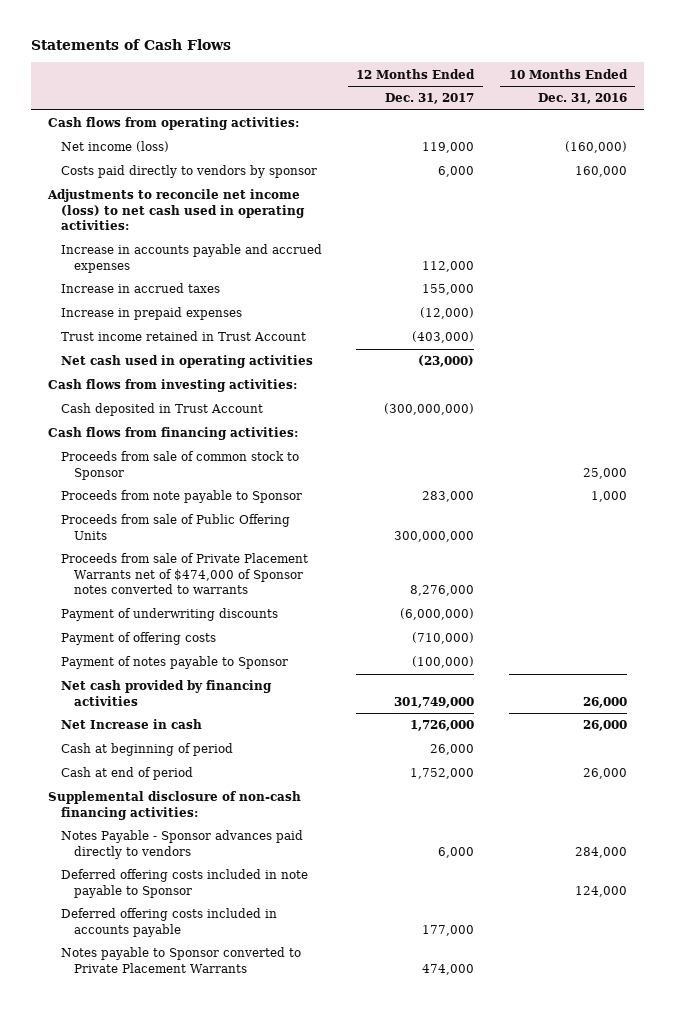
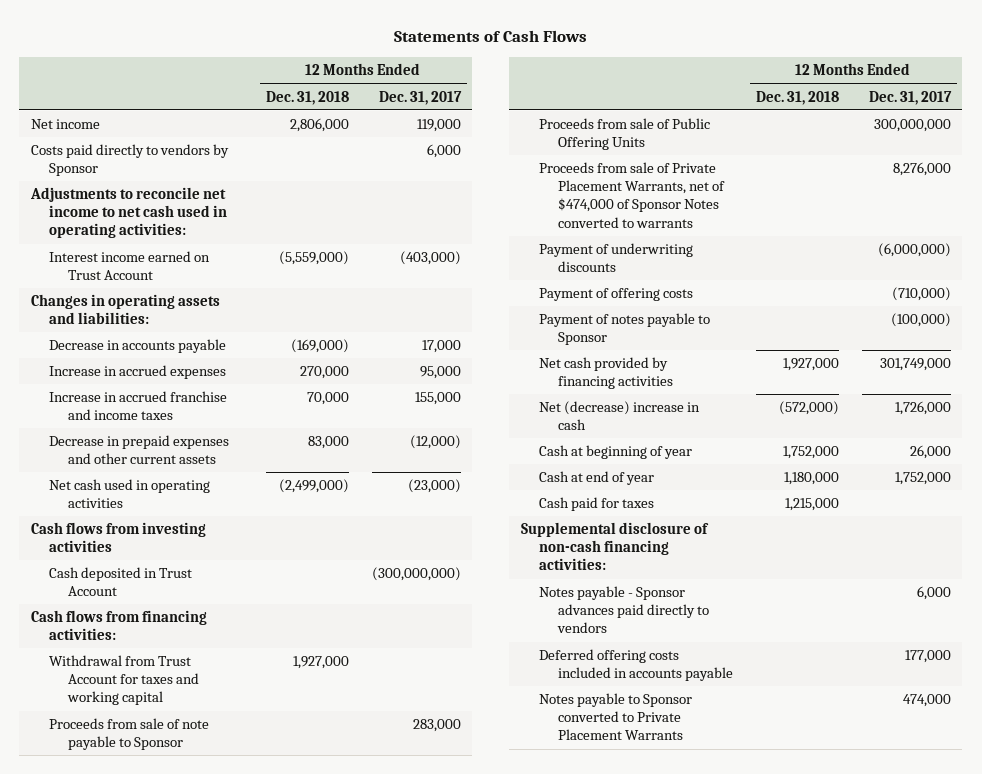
- | 12 Months Ended Dec. 31, 2017 | 10 Months Ended Dec. 31, 2016
+ | 12 Months Ended Dec. 31, 2018 | 12 Months Ended Dec. 31, 2017
- Cash flows from operating activities:
- Net income (loss) | 119,000 | (160,000)
- Costs paid directly to vendors by sponsor | 6,000 | 160,000
- Adjustments to reconcile net income (loss) to net cash used in operating activities:
- Increase in accounts payable and accrued expenses | 112,000 |
- Increase in accrued taxes | 155,000 |
- Increase in prepaid expenses | (12,000) |
- Trust income retained in Trust Account | (403,000) |
+ Net income | 2,806,000 | 119,000
+ Costs paid directly to vendors by Sponsor | | 6,000
+ Adjustments to reconcile net income to net cash used in operating activities:
+ Interest income earned on Trust Account | (5,559,000) | (403,000)
+ Changes in operating assets and liabilities:
+ Decrease in accounts payable | (169,000) | 17,000
+ Increase in accrued expenses | 270,000 | 95,000
+ Increase in accrued franchise and income taxes | 70,000 | 155,000
+ Decrease in prepaid expenses and other current assets | 83,000 | (12,000)
- Cash flows from investing activities:
+ Cash flows from investing activities
- Proceeds from sale of common stock to Sponsor | | 25,000
- Proceeds from note payable to Sponsor | 283,000 | 1,000
+ Withdrawal from Trust Account for taxes and working capital | 1,927,000 |
+ Proceeds from sale of note payable to Sponsor | | 283,000
- Proceeds from sale of Private Placement Warrants net of $474,000 of Sponsor notes converted to warrants | 8,276,000 |
+ Proceeds from sale of Private Placement Warrants, net of $474,000 of Sponsor Notes converted to warrants | | 8,276,000
- Net Increase in cash | 1,726,000 | 26,000
- Cash at beginning of period | 26,000 |
- Cash at end of period | 1,752,000 | 26,000
+ Net (decrease) increase in cash | (572,000) | 1,726,000
+ Cash at beginning of year | 1,752,000 | 26,000
+ Cash at end of year | 1,180,000 | 1,752,000
+ Cash paid for taxes | 1,215,000 |
- Notes Payable - Sponsor advances paid directly to vendors | 6,000 | 284,000
- Deferred offering costs included in note payable to Sponsor | | 124,000
+ Notes payable - Sponsor advances paid directly to vendors | | 6,000

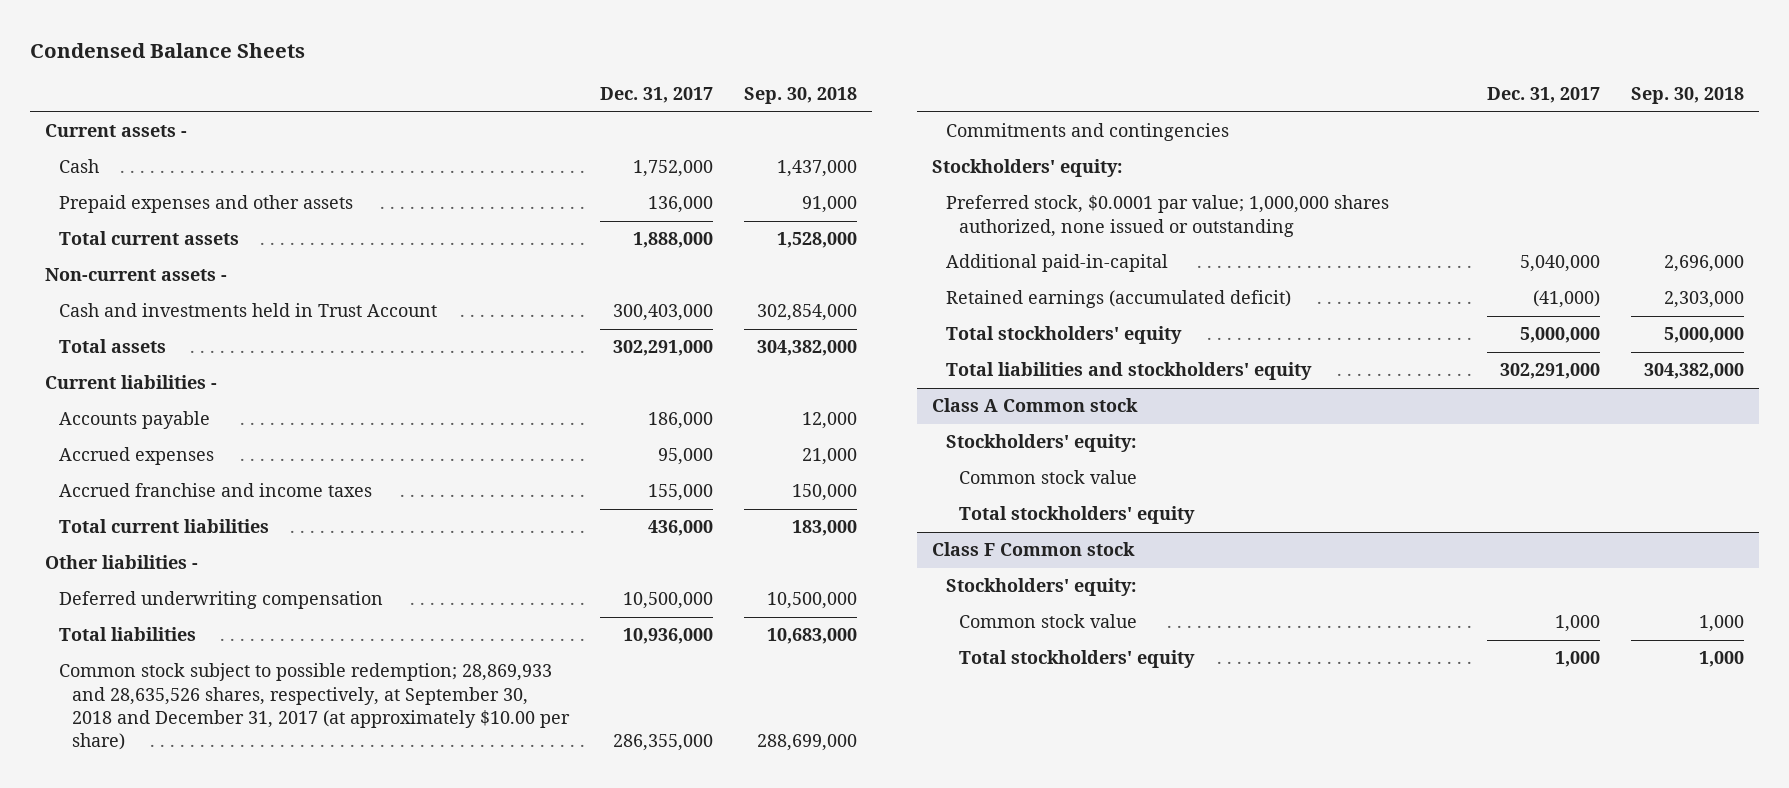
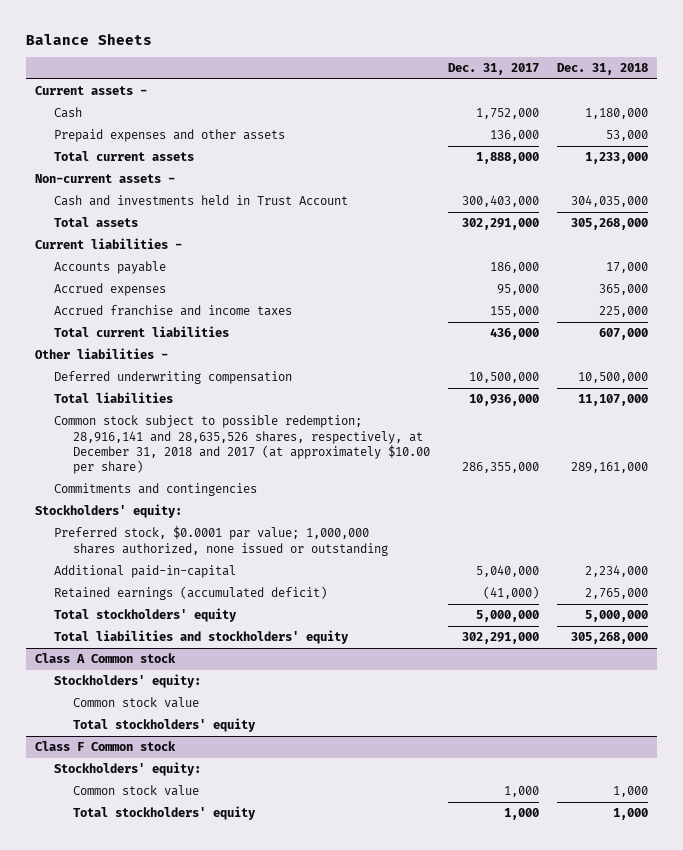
- Condensed Balance Sheets
+ Balance Sheets
- | Dec. 31, 2017 | Sep. 30, 2018
+ | Dec. 31, 2017 | Dec. 31, 2018
- Common stock subject to possible redemption; 28,869,933 and 28,635,526 shares, respectively, at September 30, 2018 and December 31, 2017 (at approximately $10.00 per share) | 286,355,000 | 288,699,000
+ Common stock subject to possible redemption; 28,916,141 and 28,635,526 shares, respectively, at December 31, 2018 and 2017 (at approximately $10.00 per share) | 286,355,000 | 289,161,000

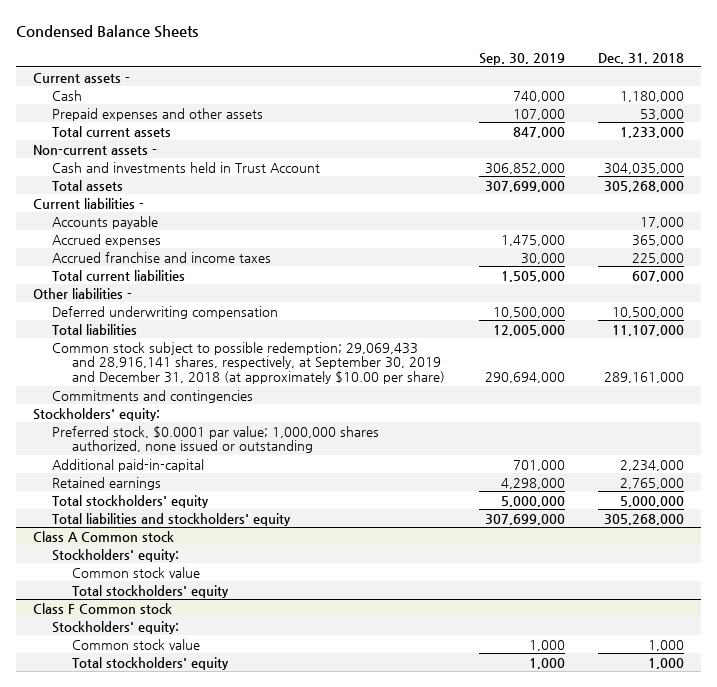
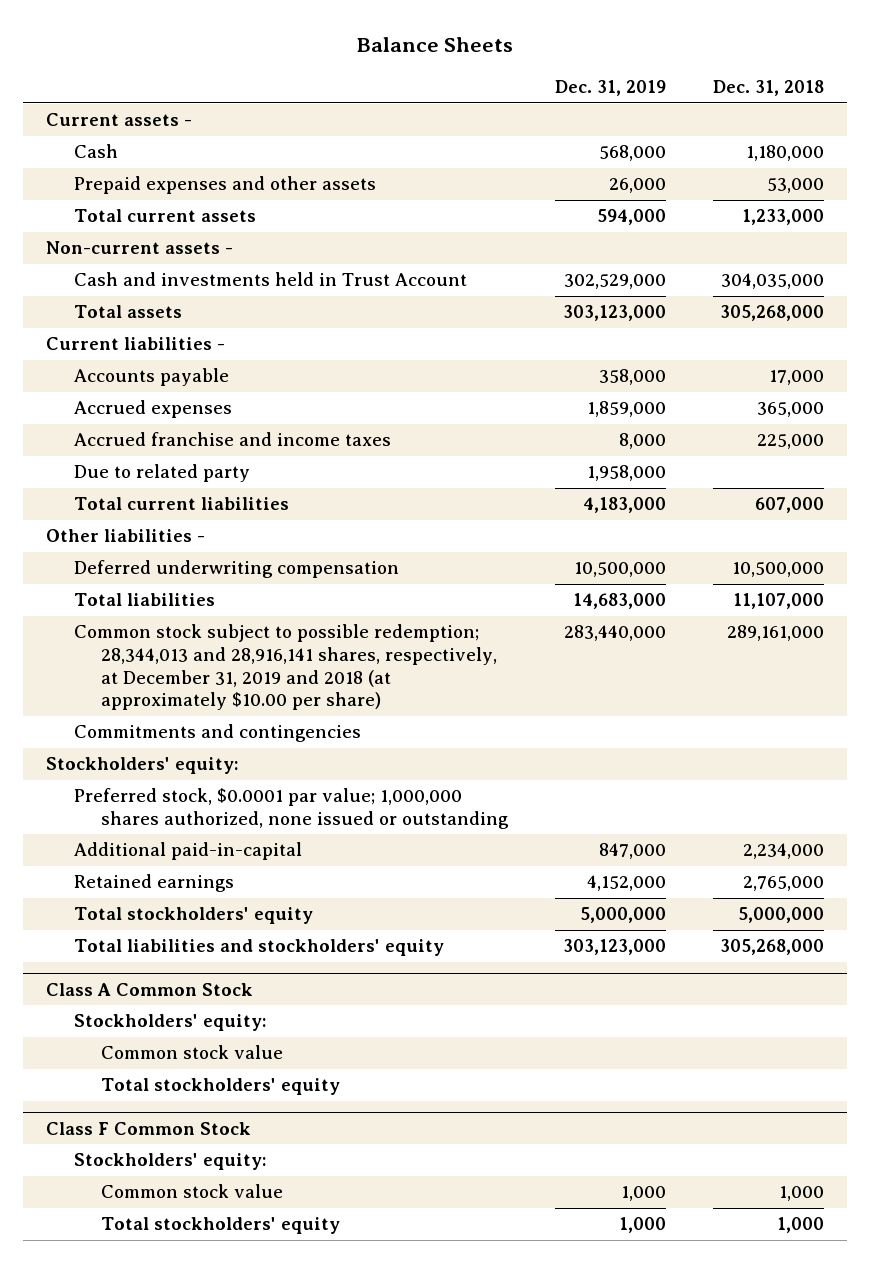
- Condensed Balance Sheets
+ Balance Sheets
- | Sep. 30, 2019 | Dec. 31, 2018
+ | Dec. 31, 2019 | Dec. 31, 2018
+ Due to related party | 1,958,000 |
- Common stock subject to possible redemption; 29,069,433 and 28,916,141 shares, respectively, at September 30, 2019 and December 31, 2018 (at approximately $10.00 per share) | 290,694,000 | 289,161,000
+ Common stock subject to possible redemption; 28,344,013 and 28,916,141 shares, respectively, at December 31, 2019 and 2018 (at approximately $10.00 per share) | 283,440,000 | 289,161,000
- Class A Common stock
+ Class A Common Stock
- Class F Common stock
+ Class F Common Stock

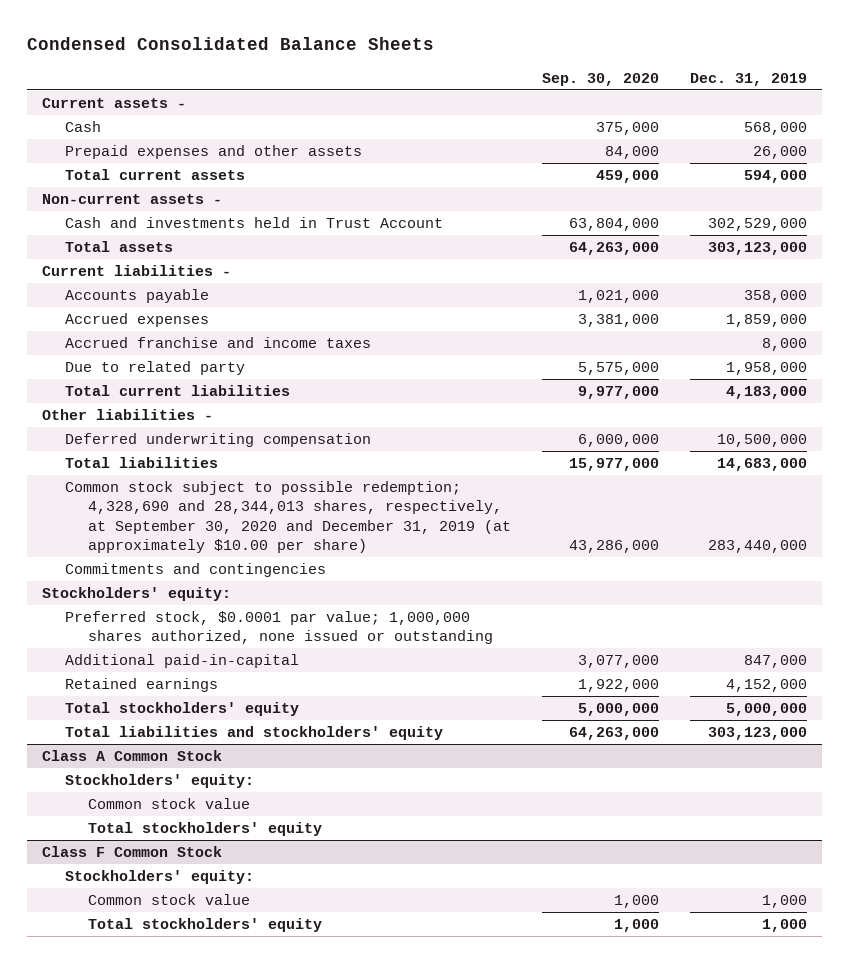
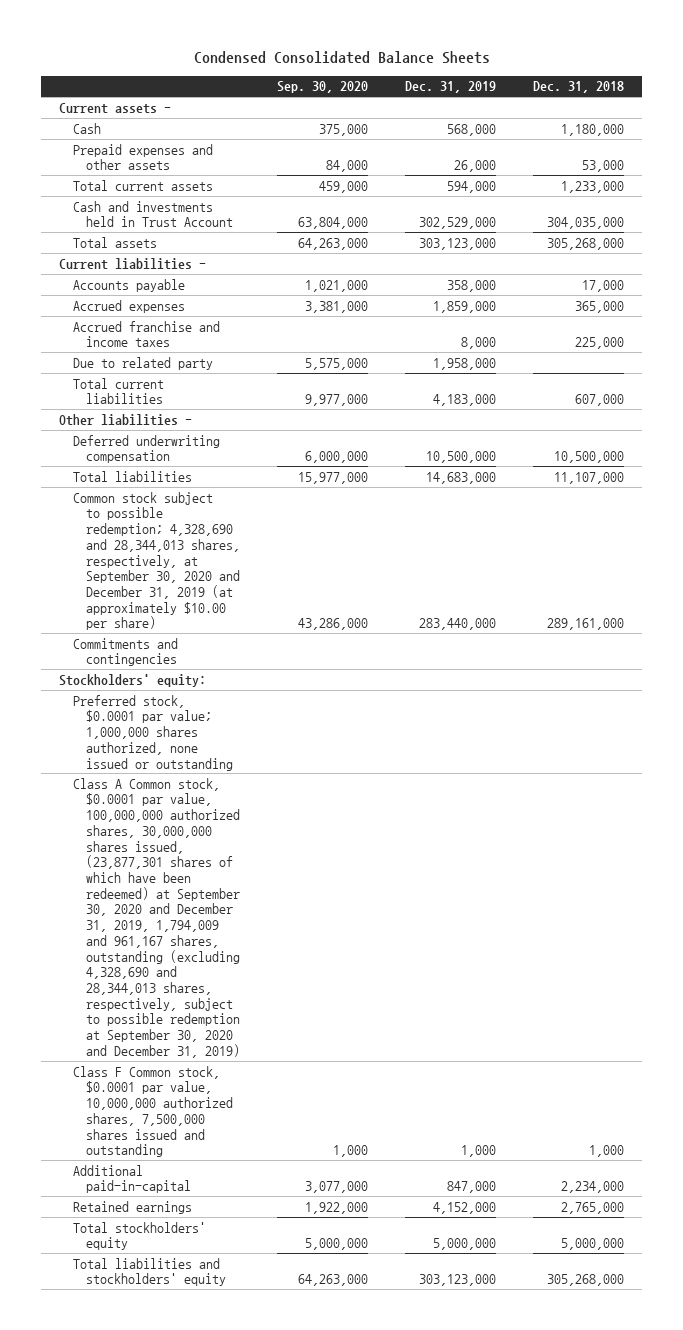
- | Sep. 30, 2020 | Dec. 31, 2019
+ | Sep. 30, 2020 | Dec. 31, 2019 | Dec. 31, 2018
- Non-current assets -
+ Class A Common stock, $0.0001 par value, 100,000,000 authorized shares, 30,000,000 shares issued, (23,877,301 shares of which have been redeemed) at September 30, 2020 and December 31, 2019, 1,794,009 and 961,167 shares, outstanding (excluding 4,328,690 and 28,344,013 shares, respectively, subject to possible redemption at September 30, 2020 and December 31, 2019)
+ Class F Common stock, $0.0001 par value, 10,000,000 authorized shares, 7,500,000 shares issued and outstanding | 1,000 | 1,000 | 1,000
- Class A Common Stock
- Stockholders' equity:
- Common stock value
- Total stockholders' equity
- Class F Common Stock
- Stockholders' equity:
- Common stock value | 1,000 | 1,000
- Total stockholders' equity | 1,000 | 1,000

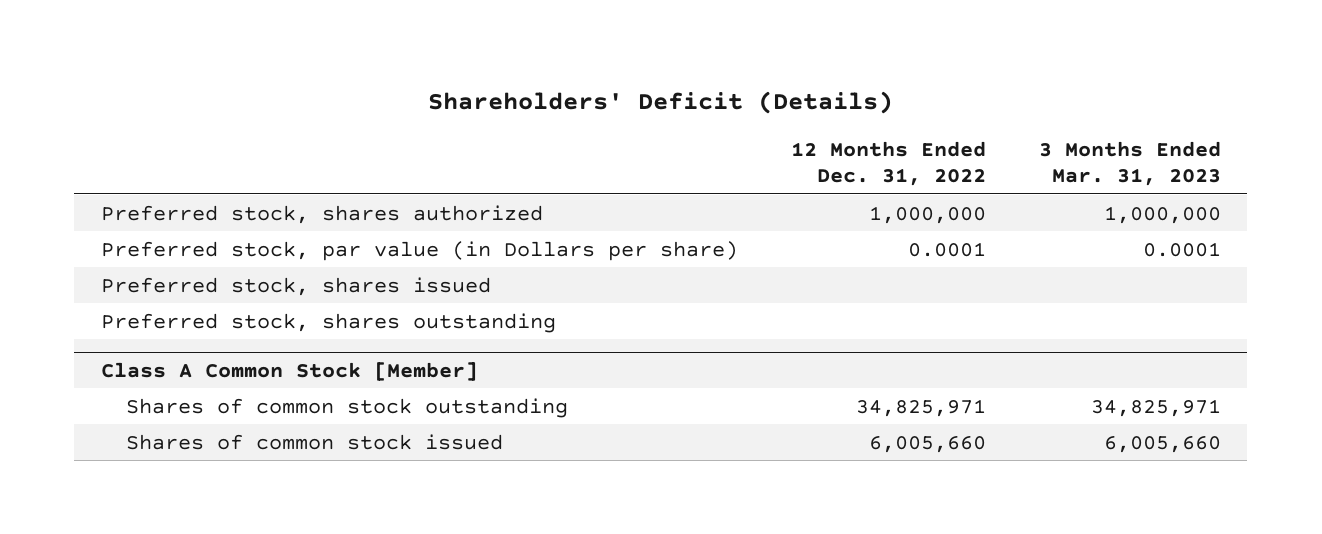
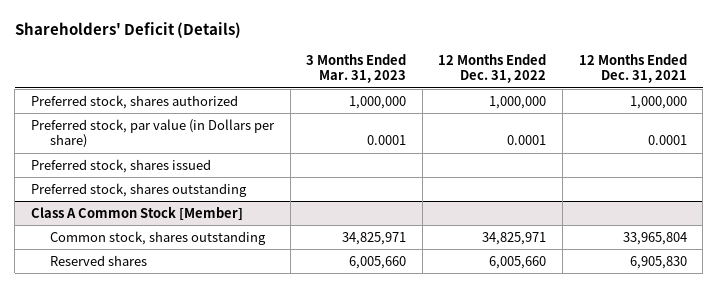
- | 12 Months Ended Dec. 31, 2022 | 3 Months Ended Mar. 31, 2023
+ | 3 Months Ended Mar. 31, 2023 | 12 Months Ended Dec. 31, 2022 | 12 Months Ended Dec. 31, 2021
@ Class A Common Stock [Member]
- Shares of common stock outstanding | 34,825,971 | 34,825,971
- Shares of common stock issued | 6,005,660 | 6,005,660
+ Common stock, shares outstanding | 34,825,971 | 34,825,971 | 33,965,804
+ Reserved shares | 6,005,660 | 6,005,660 | 6,905,830

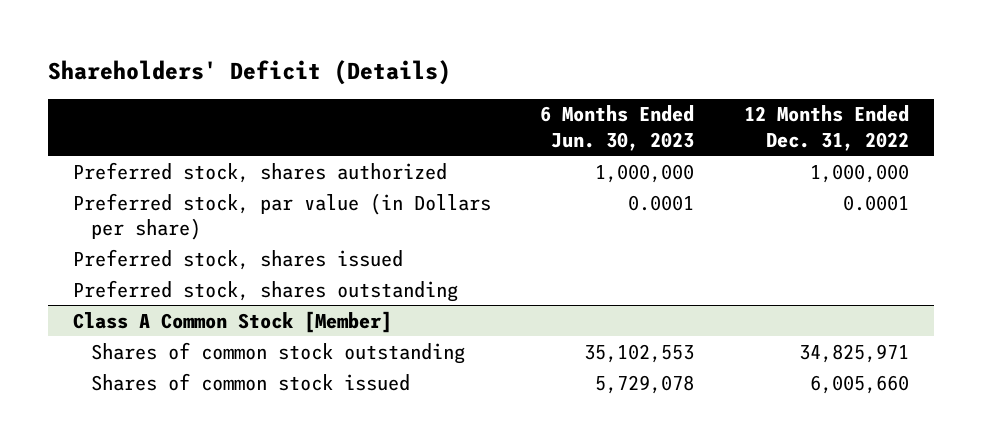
- | 3 Months Ended Mar. 31, 2023 | 12 Months Ended Dec. 31, 2022 | 12 Months Ended Dec. 31, 2021
+ | 6 Months Ended Jun. 30, 2023 | 12 Months Ended Dec. 31, 2022
@ Class A Common Stock [Member]
- Common stock, shares outstanding | 34,825,971 | 34,825,971 | 33,965,804
- Reserved shares | 6,005,660 | 6,005,660 | 6,905,830
+ Shares of common stock outstanding | 35,102,553 | 34,825,971
+ Shares of common stock issued | 5,729,078 | 6,005,660

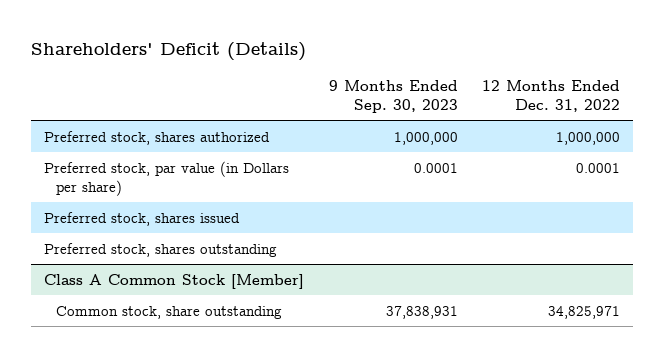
- | 6 Months Ended Jun. 30, 2023 | 12 Months Ended Dec. 31, 2022
+ | 9 Months Ended Sep. 30, 2023 | 12 Months Ended Dec. 31, 2022
@ Class A Common Stock [Member]
- Shares of common stock outstanding | 35,102,553 | 34,825,971
- Shares of common stock issued | 5,729,078 | 6,005,660
+ Common stock, share outstanding | 37,838,931 | 34,825,971

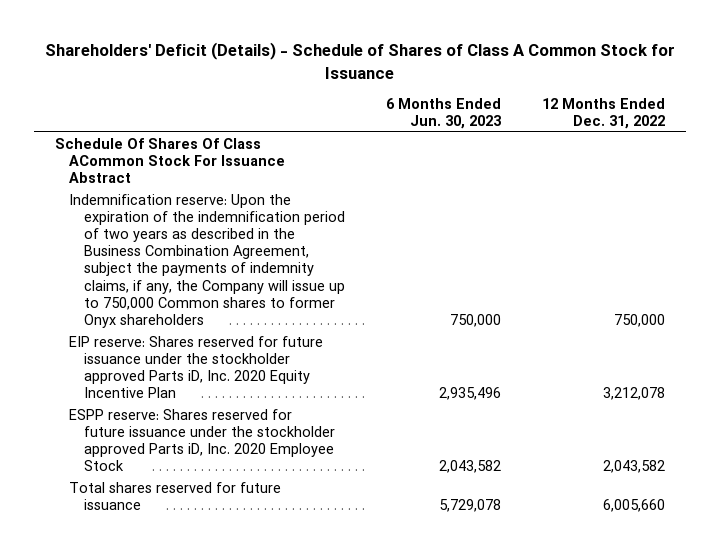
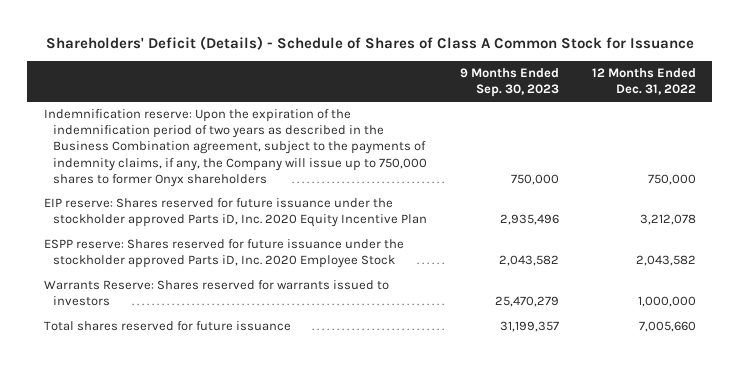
- | 6 Months Ended Jun. 30, 2023 | 12 Months Ended Dec. 31, 2022
+ | 9 Months Ended Sep. 30, 2023 | 12 Months Ended Dec. 31, 2022
- Schedule Of Shares Of Class ACommon Stock For Issuance Abstract
- Indemnification reserve: Upon the expiration of the indemnification period of two years as described in the Business Combination Agreement, subject the payments of indemnity claims, if any, the Company will issue up to 750,000 Common shares to former Onyx shareholders | 750,000 | 750,000
+ Indemnification reserve: Upon the expiration of the indemnification period of two years as described in the Business Combination agreement, subject to the payments of indemnity claims, if any, the Company will issue up to 750,000 shares to former Onyx shareholders | 750,000 | 750,000
- Total shares reserved for future issuance | 5,729,078 | 6,005,660
+ Warrants Reserve: Shares reserved for warrants issued to investors | 25,470,279 | 1,000,000
+ Total shares reserved for future issuance | 31,199,357 | 7,005,660

